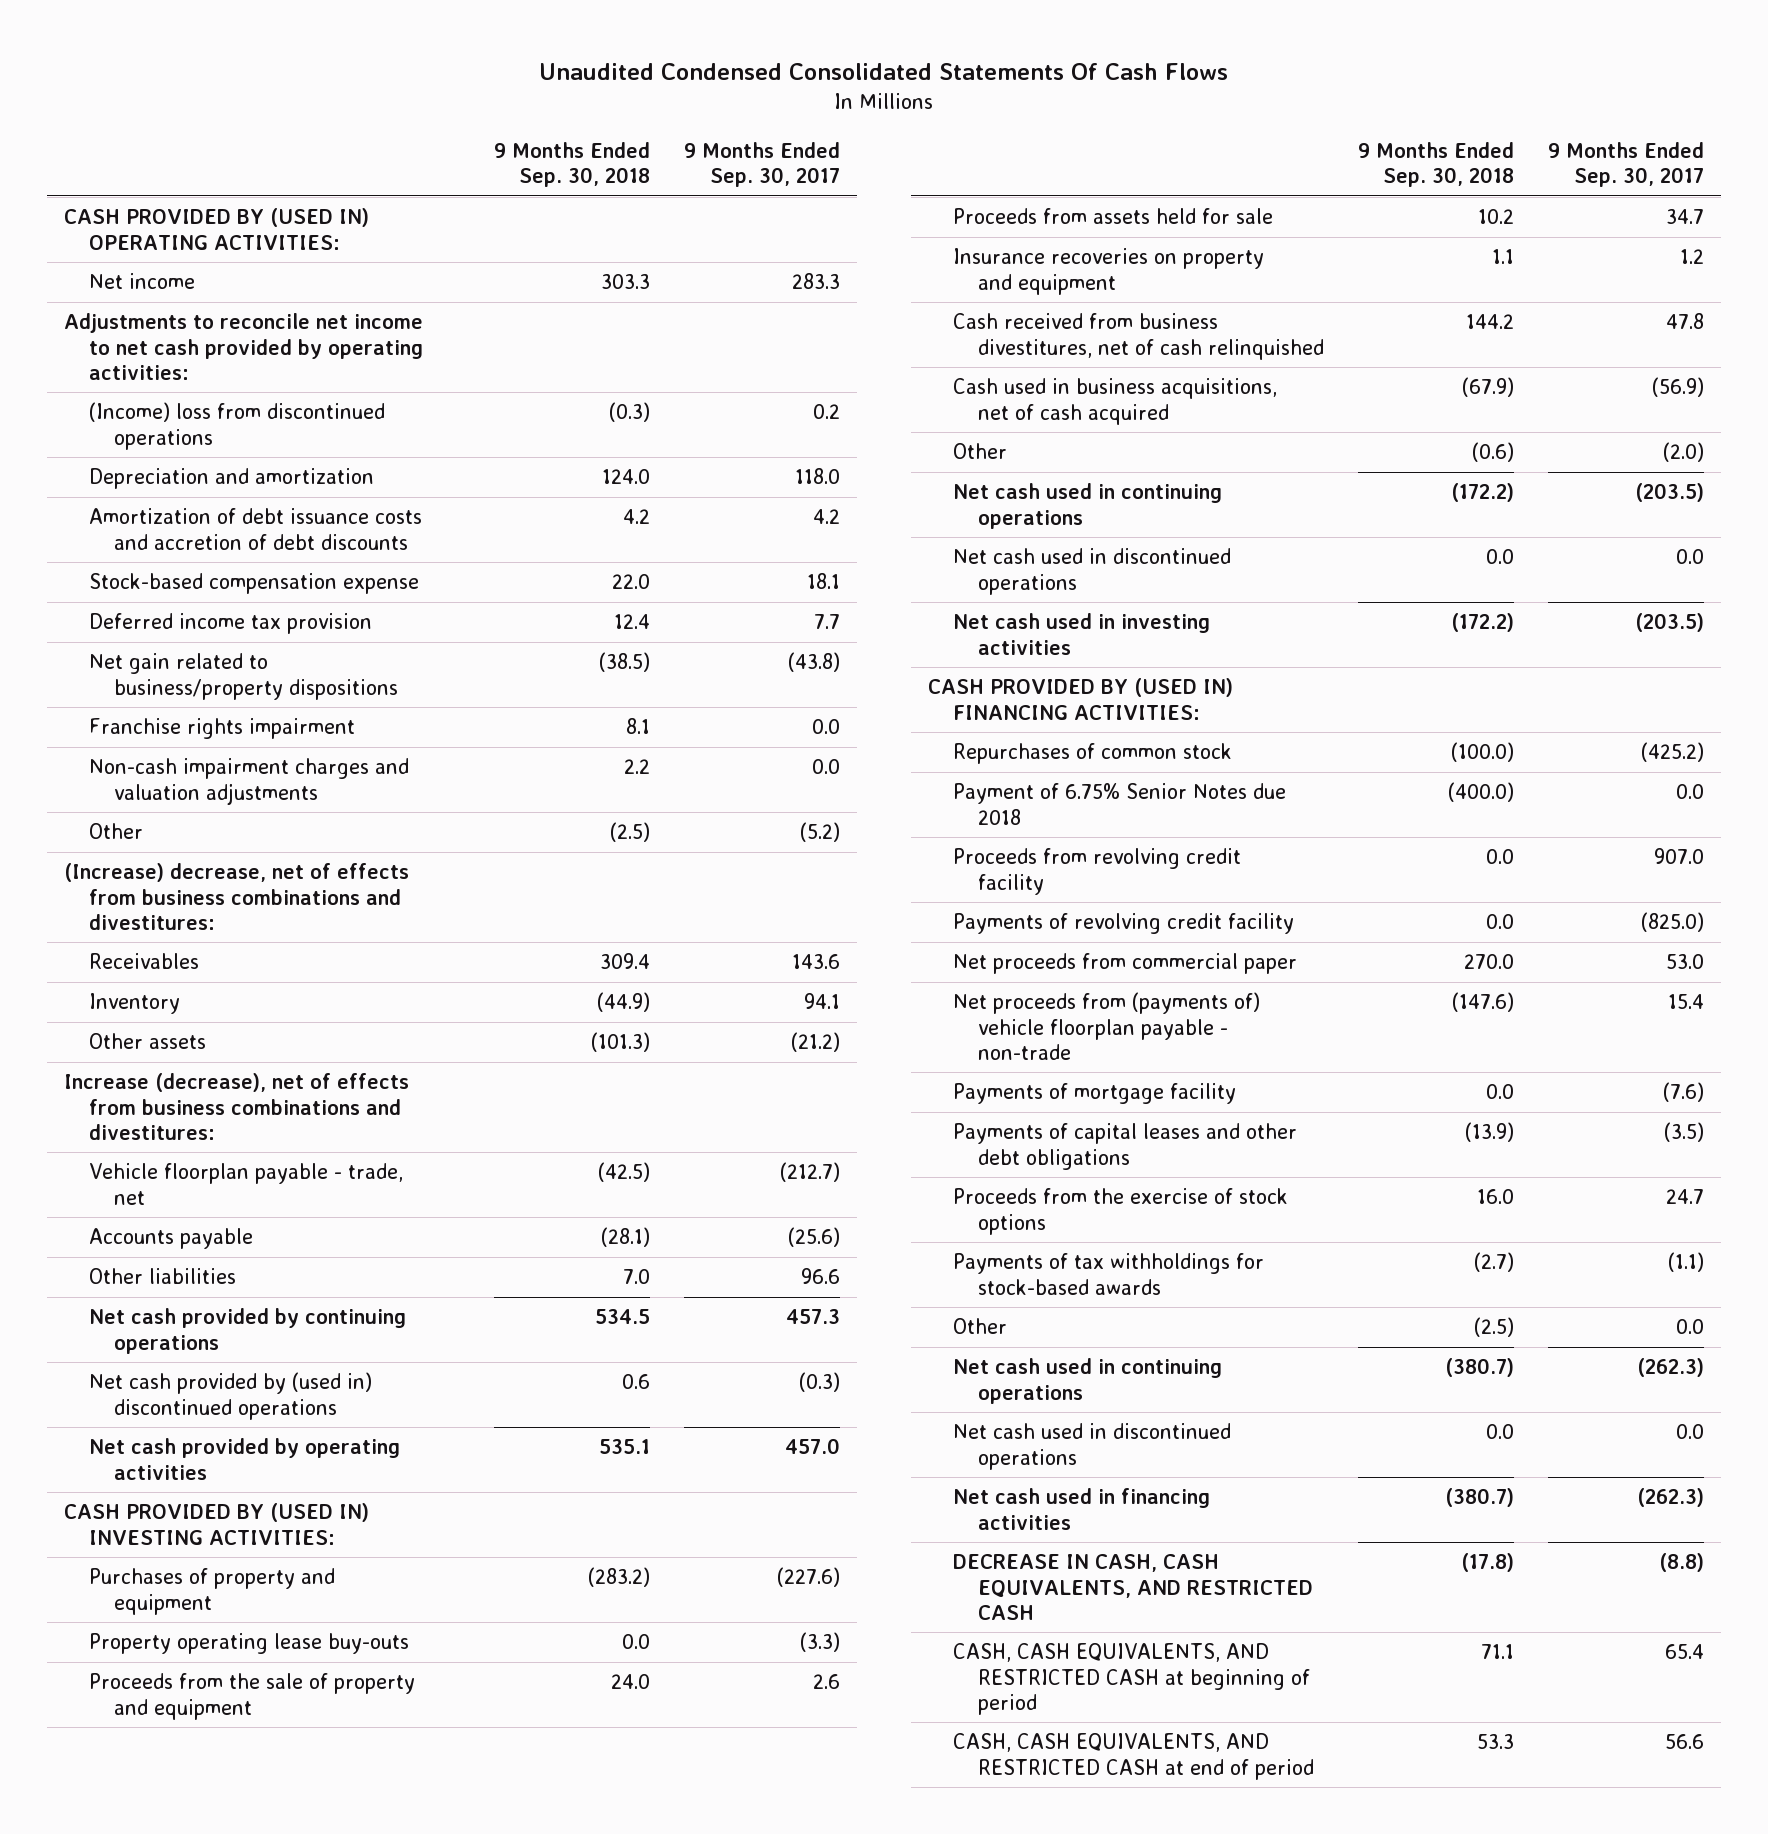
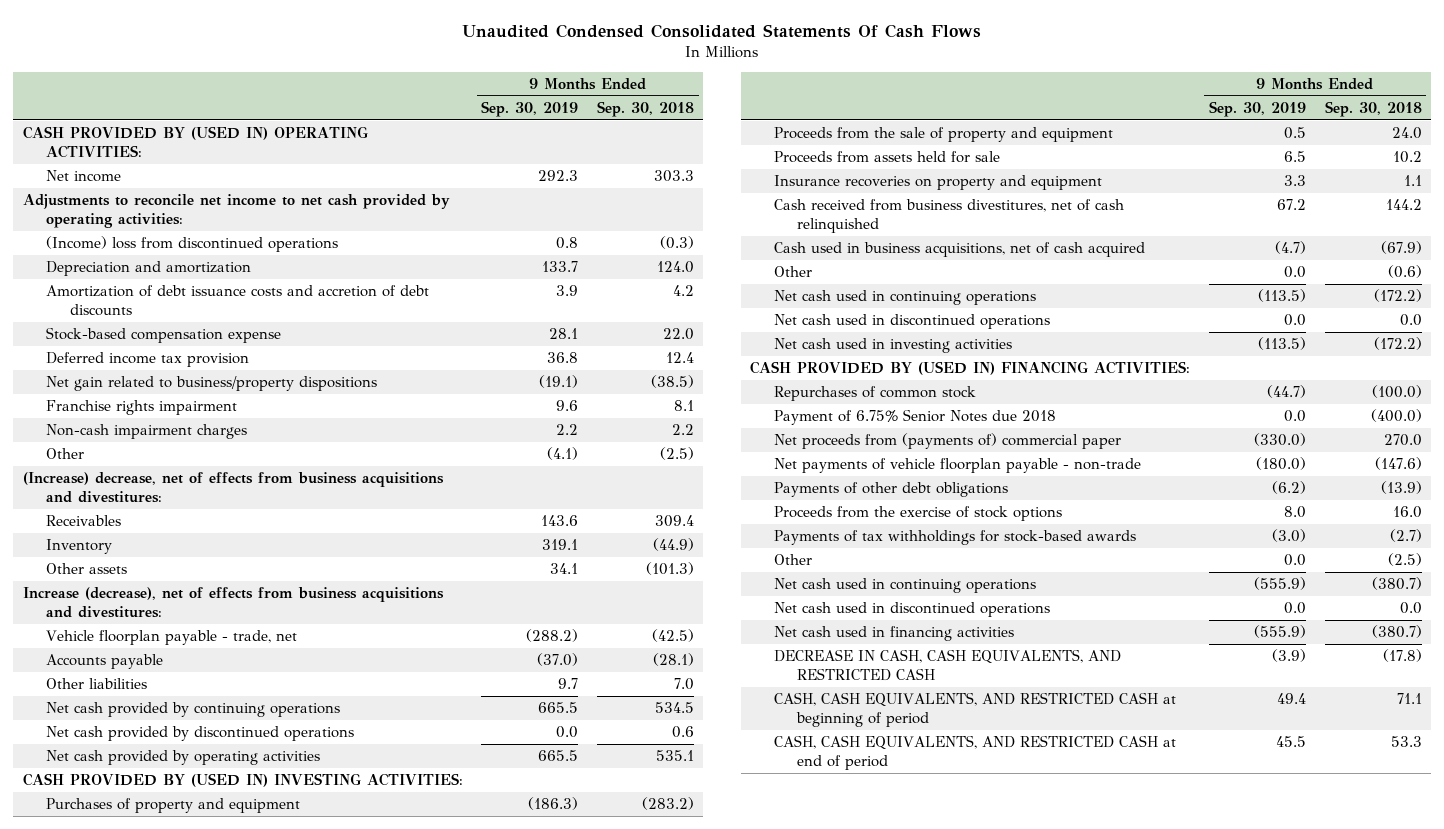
- | 9 Months Ended Sep. 30, 2018 | 9 Months Ended Sep. 30, 2017
+ | 9 Months Ended Sep. 30, 2019 | 9 Months Ended Sep. 30, 2018
- Non-cash impairment charges and valuation adjustments | 2.2 | 0.0
+ Non-cash impairment charges | 2.2 | 2.2
- (Increase) decrease, net of effects from business combinations and divestitures:
+ (Increase) decrease, net of effects from business acquisitions and divestitures:
- Increase (decrease), net of effects from business combinations and divestitures:
+ Increase (decrease), net of effects from business acquisitions and divestitures:
- Net cash provided by (used in) discontinued operations | 0.6 | (0.3)
+ Net cash provided by discontinued operations | 0.0 | 0.6
- Property operating lease buy-outs | 0.0 | (3.3)
- Proceeds from revolving credit facility | 0.0 | 907.0
- Payments of revolving credit facility | 0.0 | (825.0)
- Net proceeds from commercial paper | 270.0 | 53.0
- Net proceeds from (payments of) vehicle floorplan payable - non-trade | (147.6) | 15.4
- Payments of mortgage facility | 0.0 | (7.6)
- Payments of capital leases and other debt obligations | (13.9) | (3.5)
+ Net proceeds from (payments of) commercial paper | (330.0) | 270.0
+ Net payments of vehicle floorplan payable - non-trade | (180.0) | (147.6)
+ Payments of other debt obligations | (6.2) | (13.9)

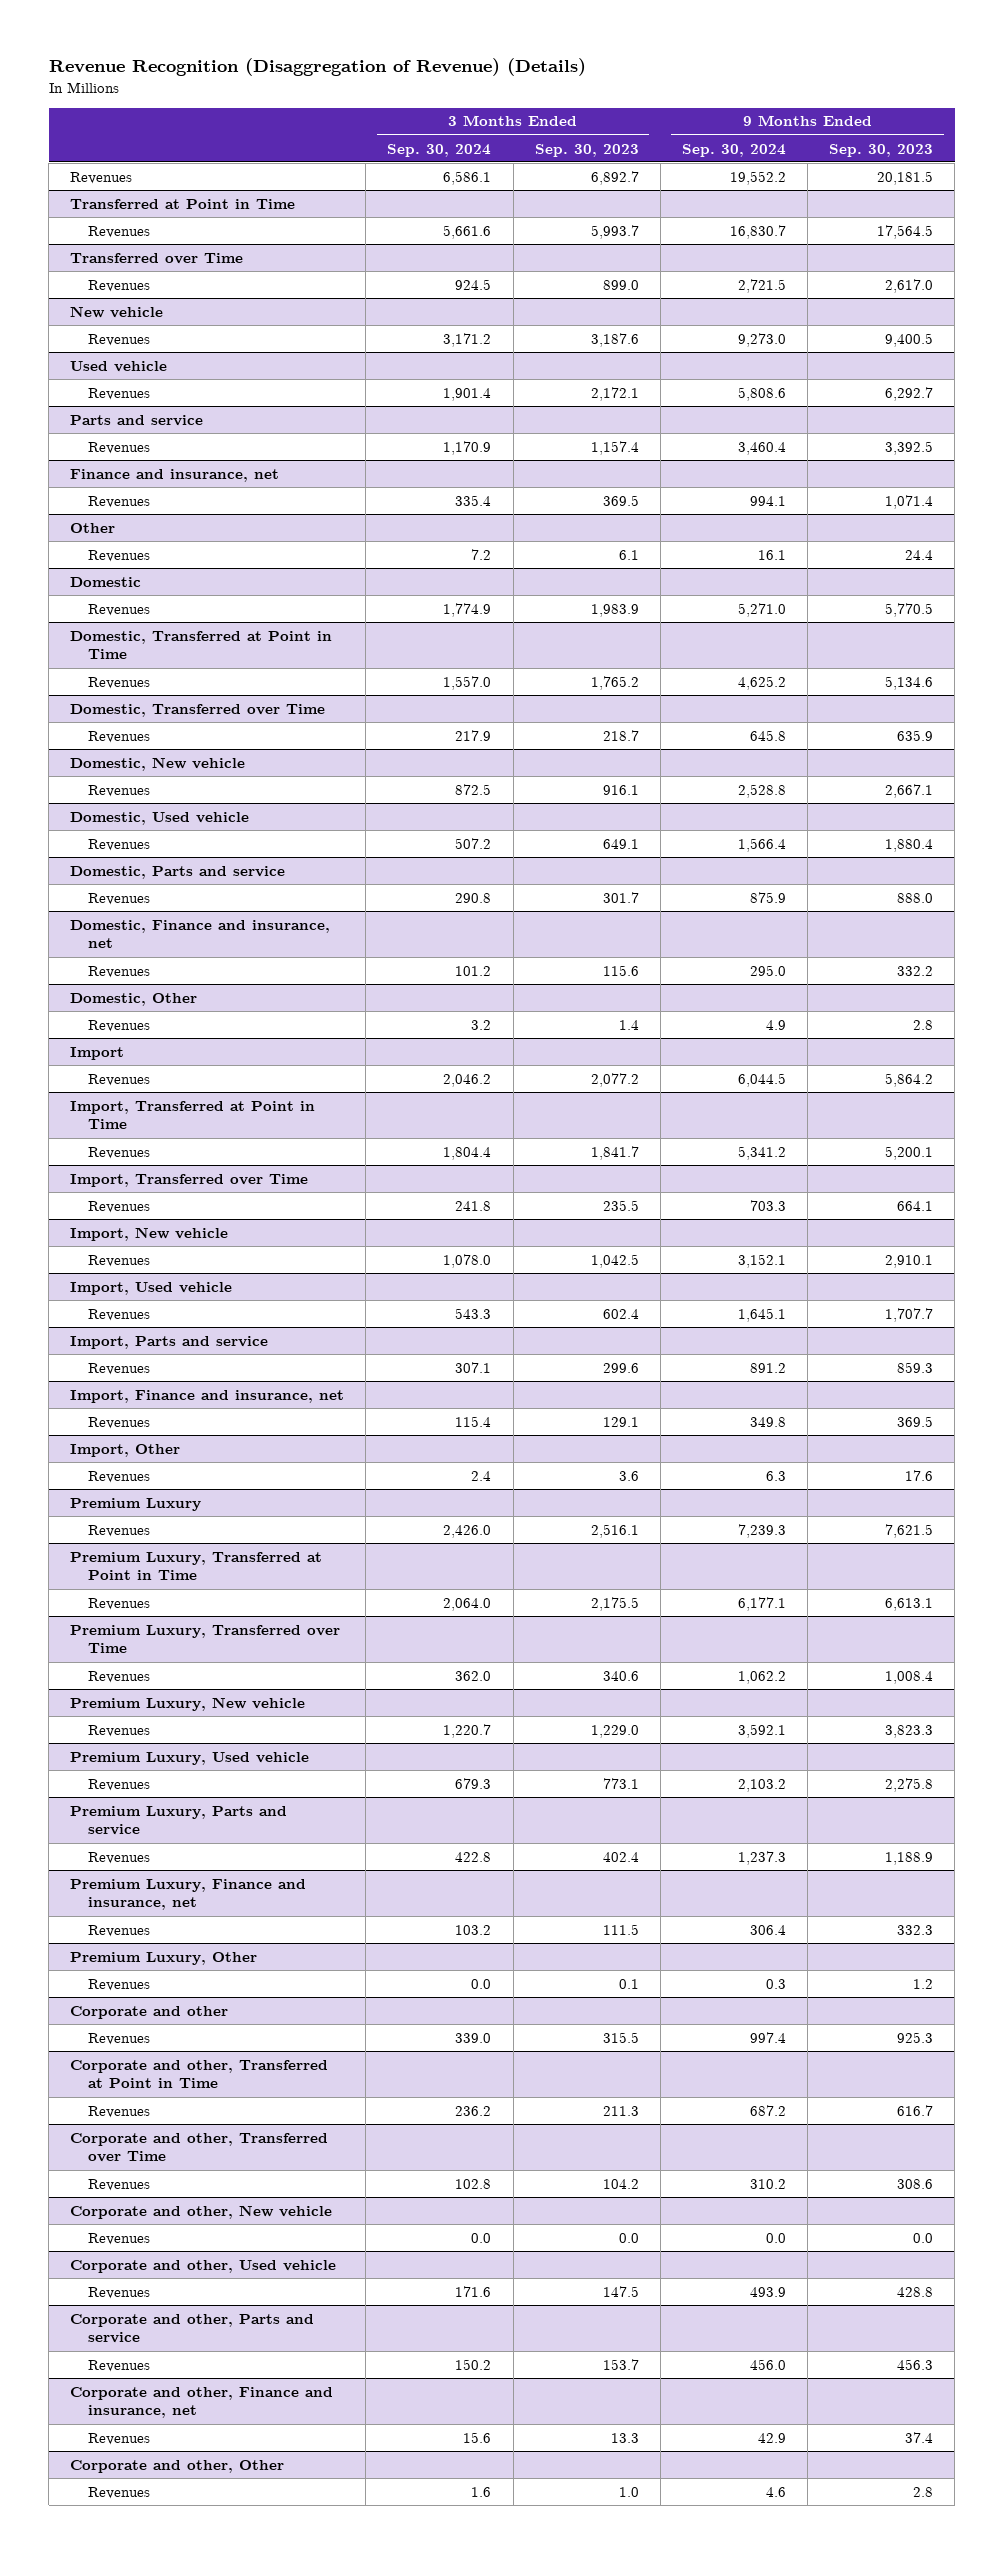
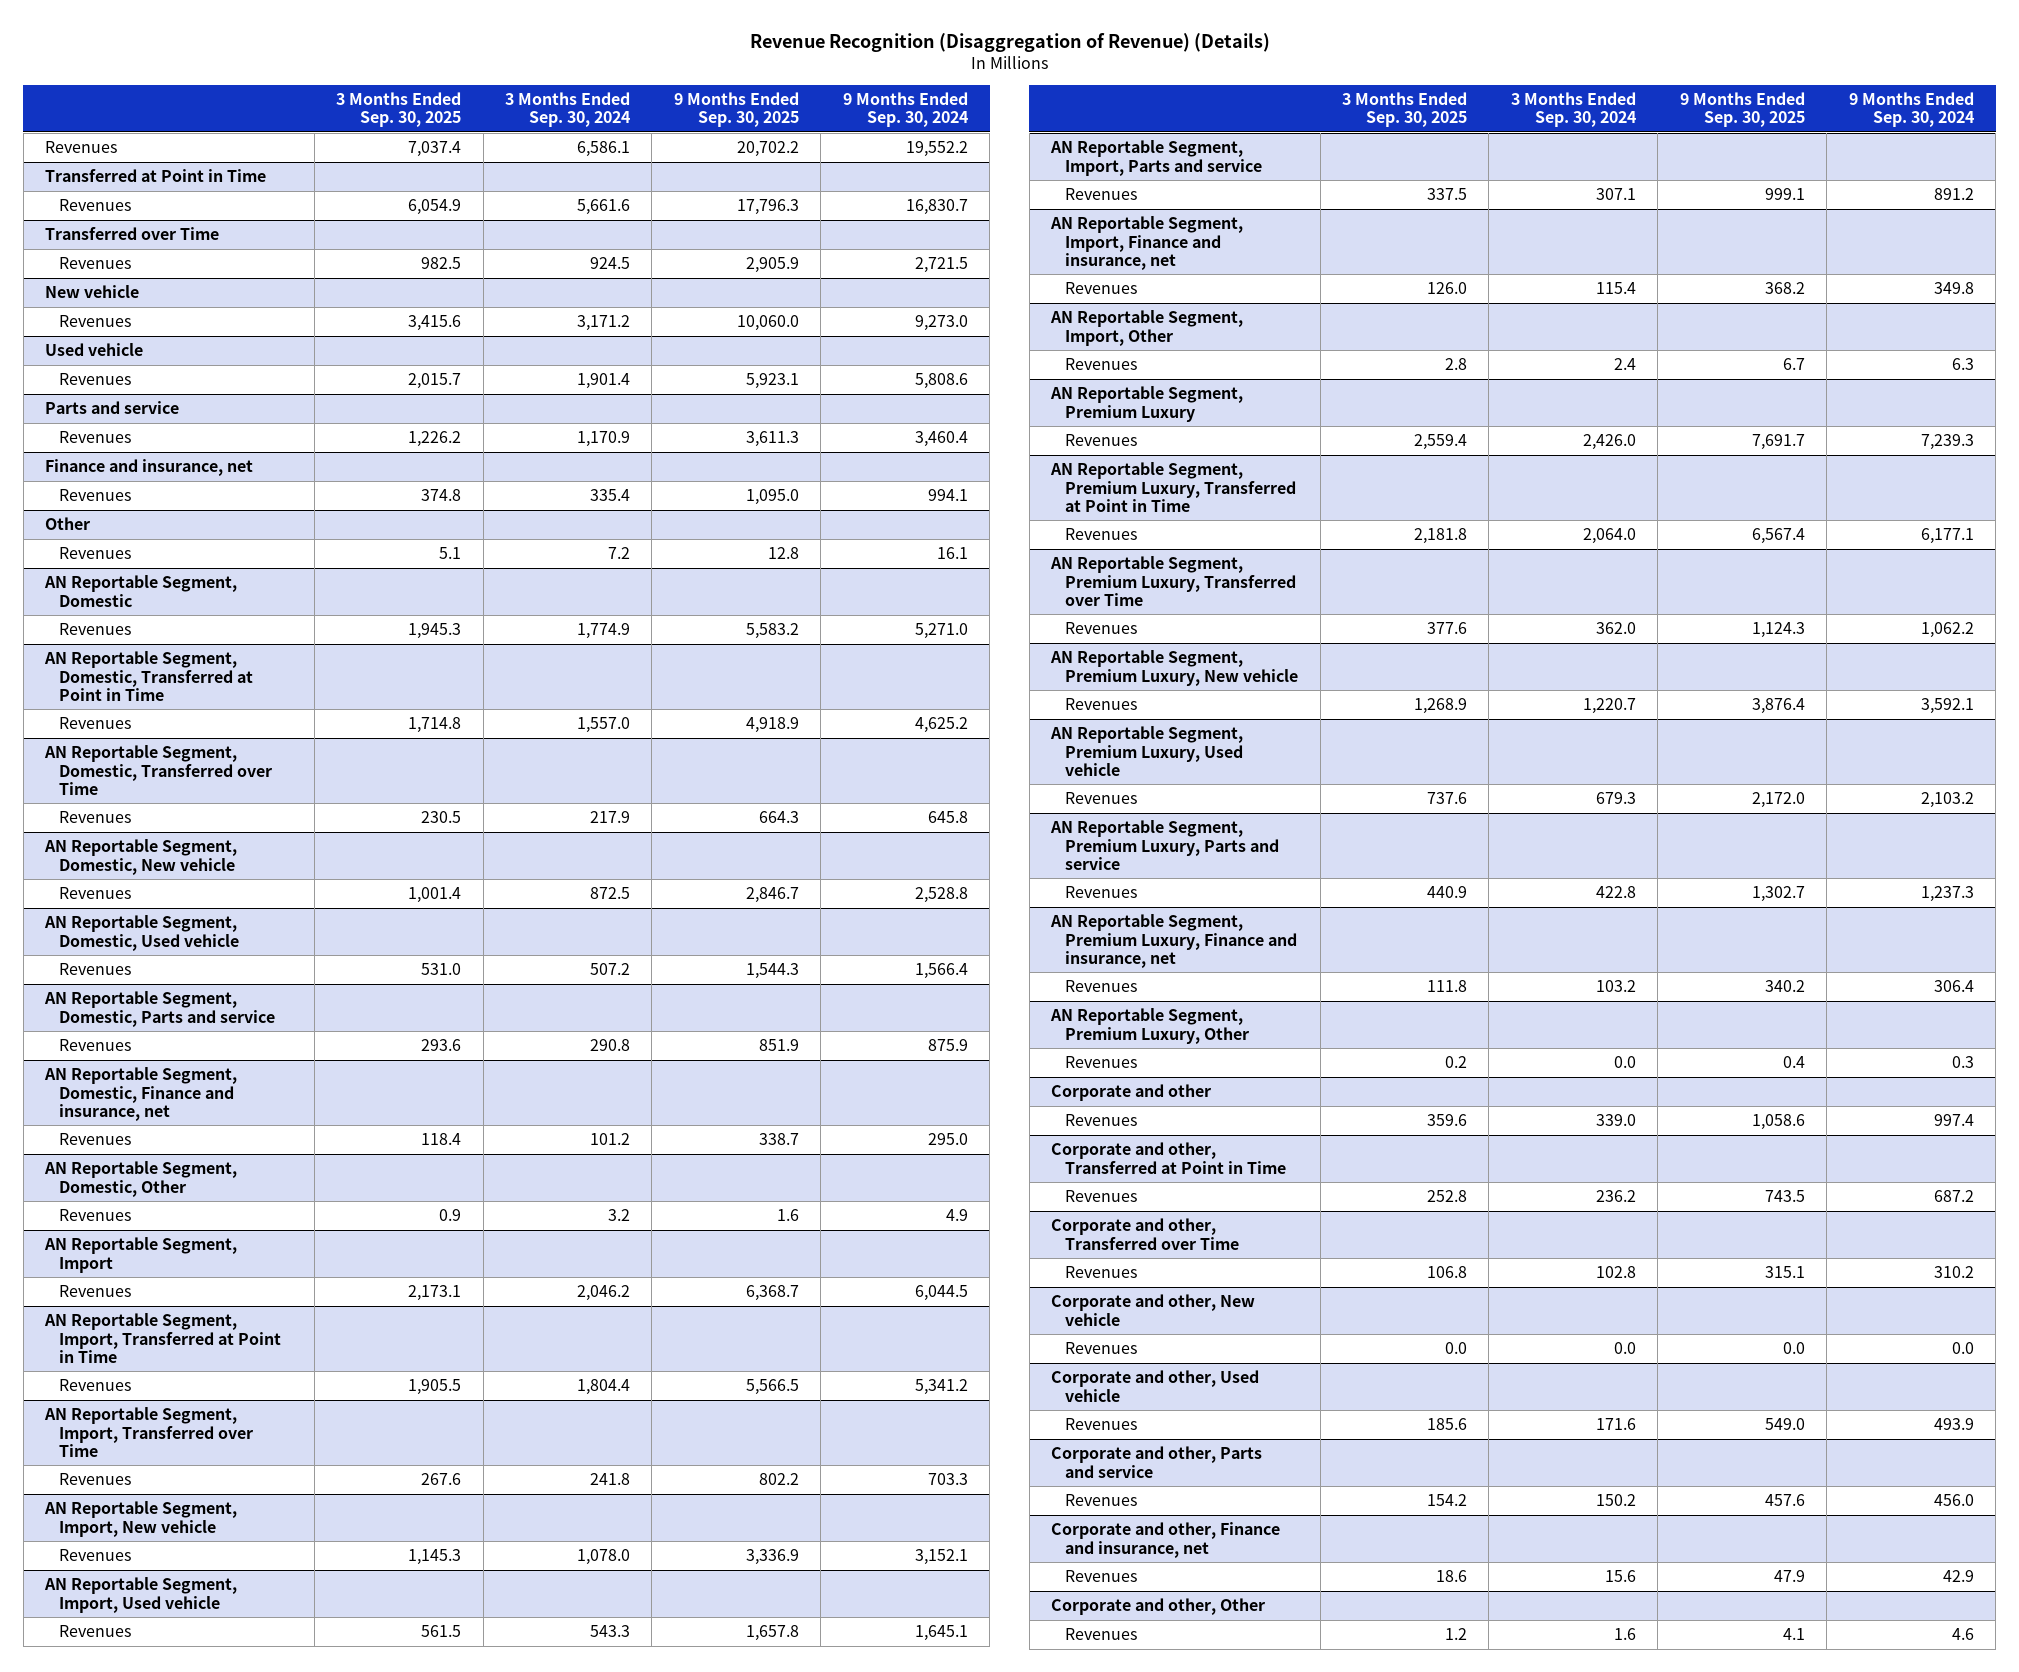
- | 3 Months Ended Sep. 30, 2024 | 3 Months Ended Sep. 30, 2023 | 9 Months Ended Sep. 30, 2024 | 9 Months Ended Sep. 30, 2023
+ | 3 Months Ended Sep. 30, 2025 | 3 Months Ended Sep. 30, 2024 | 9 Months Ended Sep. 30, 2025 | 9 Months Ended Sep. 30, 2024
- Domestic
+ AN Reportable Segment, Domestic
- Domestic, Transferred at Point in Time
+ AN Reportable Segment, Domestic, Transferred at Point in Time
- Domestic, Transferred over Time
+ AN Reportable Segment, Domestic, Transferred over Time
- Domestic, New vehicle
+ AN Reportable Segment, Domestic, New vehicle
- Domestic, Used vehicle
+ AN Reportable Segment, Domestic, Used vehicle
- Domestic, Parts and service
+ AN Reportable Segment, Domestic, Parts and service
- Domestic, Finance and insurance, net
+ AN Reportable Segment, Domestic, Finance and insurance, net
- Domestic, Other
+ AN Reportable Segment, Domestic, Other
- Import
+ AN Reportable Segment, Import
- Import, Transferred at Point in Time
+ AN Reportable Segment, Import, Transferred at Point in Time
- Import, Transferred over Time
+ AN Reportable Segment, Import, Transferred over Time
- Import, New vehicle
+ AN Reportable Segment, Import, New vehicle
- Import, Used vehicle
+ AN Reportable Segment, Import, Used vehicle
- Import, Parts and service
+ AN Reportable Segment, Import, Parts and service
- Import, Finance and insurance, net
+ AN Reportable Segment, Import, Finance and insurance, net
- Import, Other
+ AN Reportable Segment, Import, Other
- Premium Luxury
+ AN Reportable Segment, Premium Luxury
- Premium Luxury, Transferred at Point in Time
+ AN Reportable Segment, Premium Luxury, Transferred at Point in Time
- Premium Luxury, Transferred over Time
+ AN Reportable Segment, Premium Luxury, Transferred over Time
- Premium Luxury, New vehicle
+ AN Reportable Segment, Premium Luxury, New vehicle
- Premium Luxury, Used vehicle
+ AN Reportable Segment, Premium Luxury, Used vehicle
- Premium Luxury, Parts and service
+ AN Reportable Segment, Premium Luxury, Parts and service
- Premium Luxury, Finance and insurance, net
+ AN Reportable Segment, Premium Luxury, Finance and insurance, net
- Premium Luxury, Other
+ AN Reportable Segment, Premium Luxury, Other

